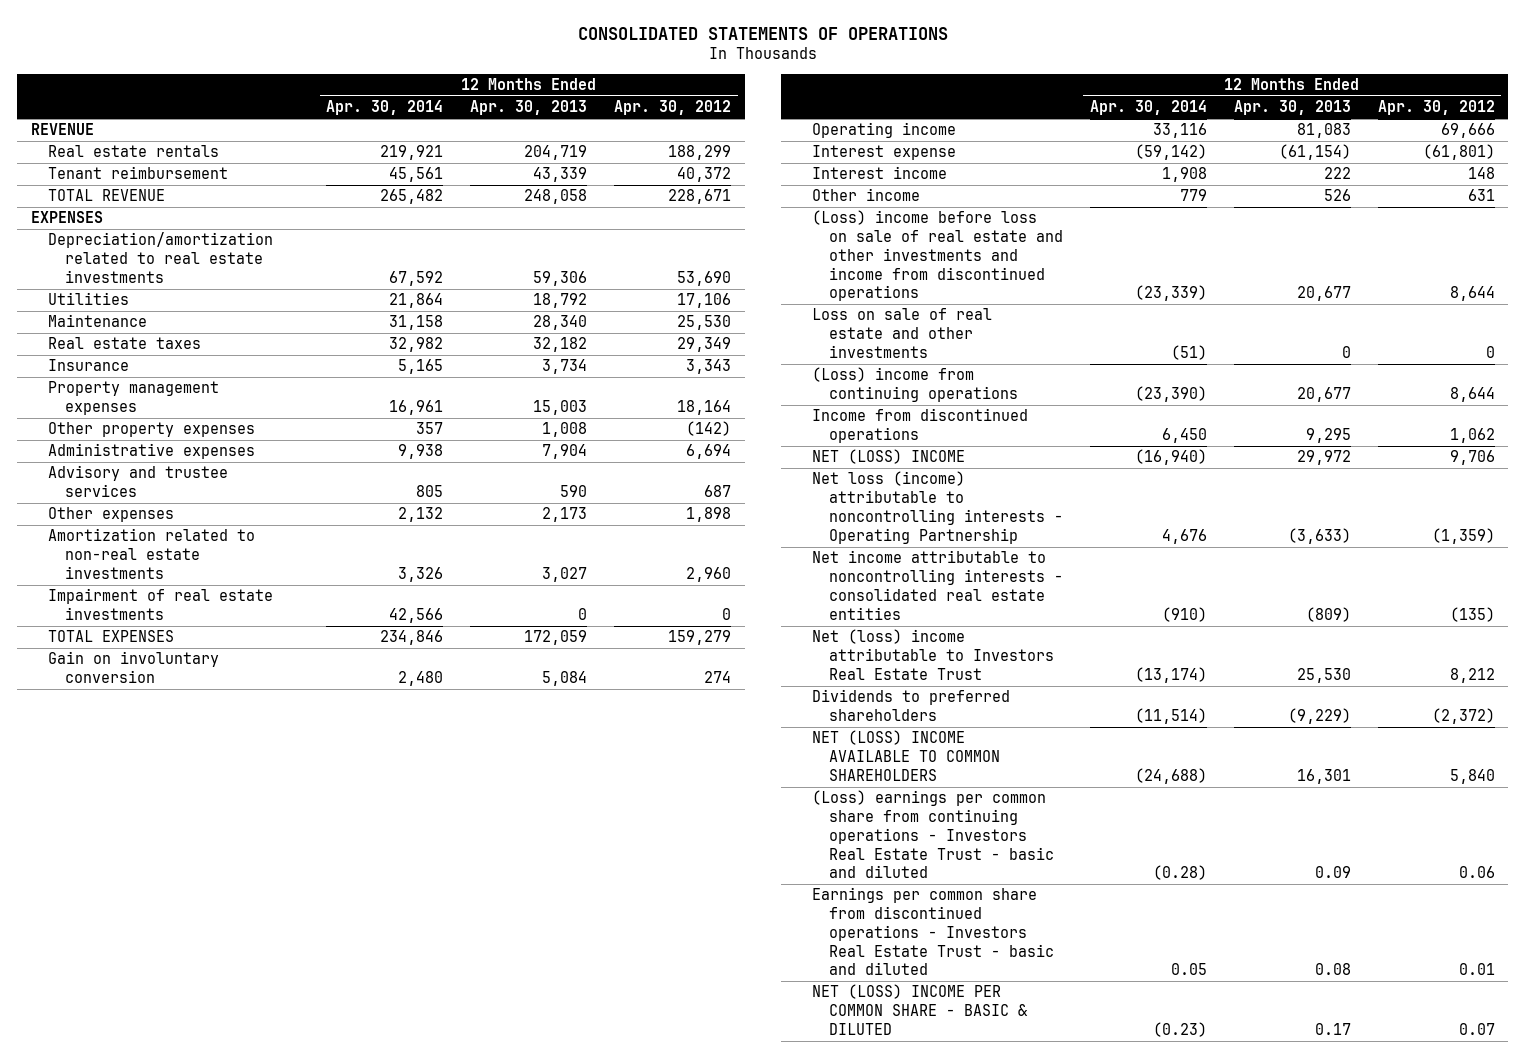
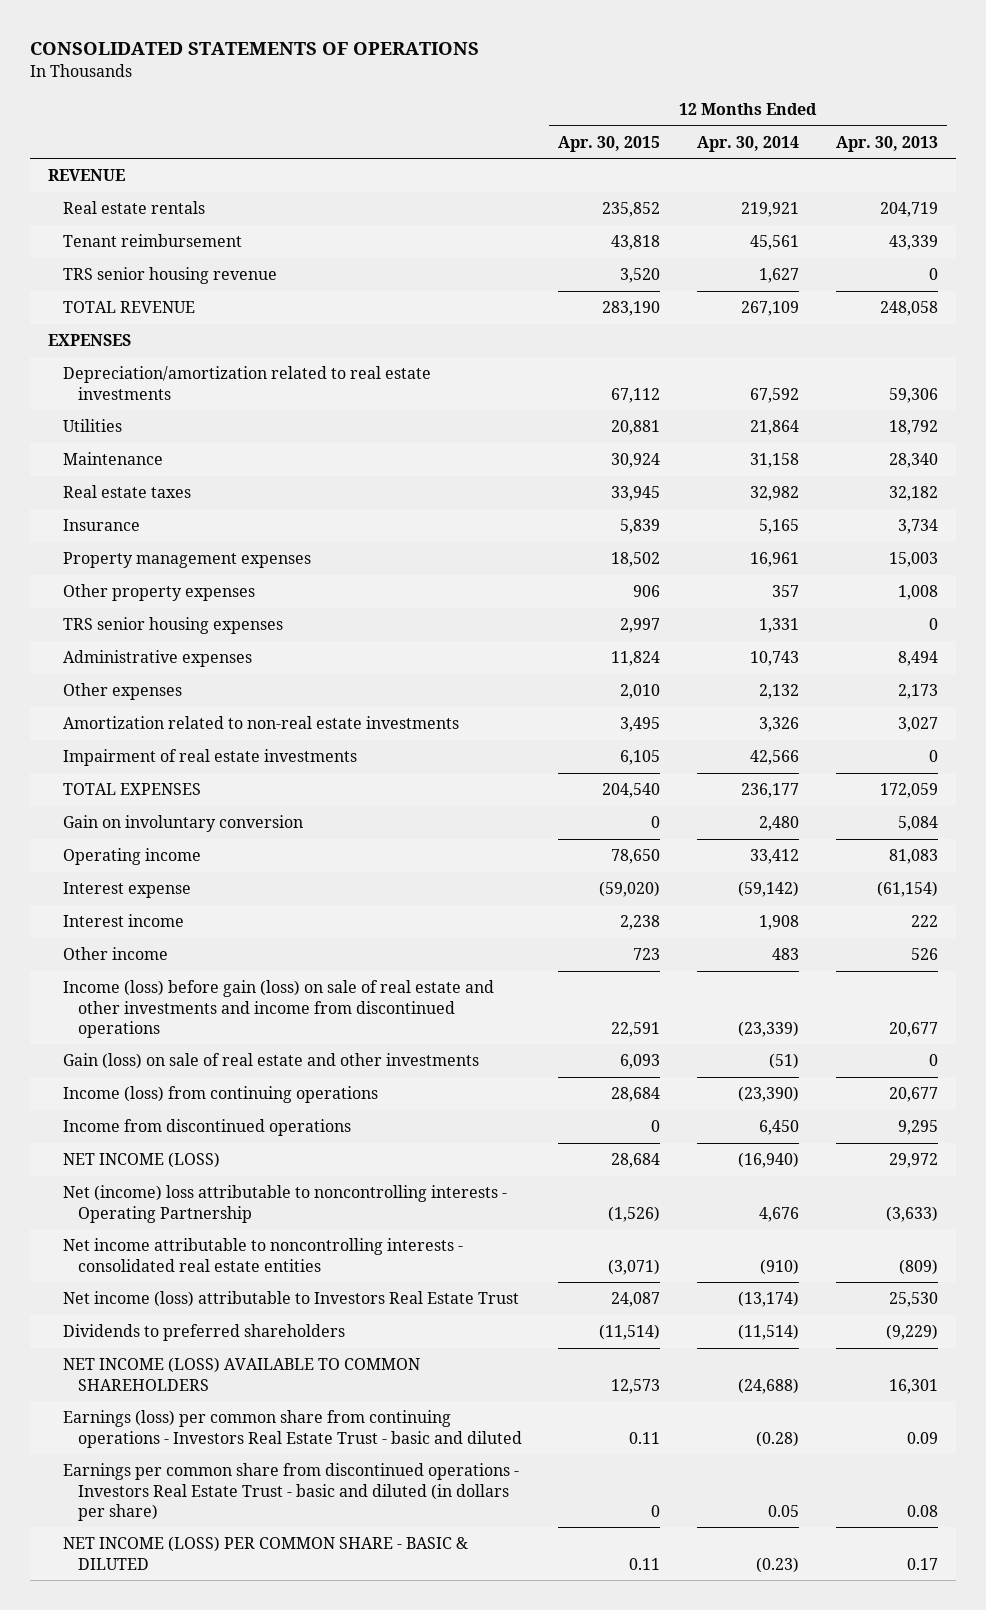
- | 12 Months Ended Apr. 30, 2014 | 12 Months Ended Apr. 30, 2013 | 12 Months Ended Apr. 30, 2012
+ | 12 Months Ended Apr. 30, 2015 | 12 Months Ended Apr. 30, 2014 | 12 Months Ended Apr. 30, 2013
- TOTAL REVENUE | 265,482 | 248,058 | 228,671
+ TRS senior housing revenue | 3,520 | 1,627 | 0
+ TOTAL REVENUE | 283,190 | 267,109 | 248,058
- Administrative expenses | 9,938 | 7,904 | 6,694
- Advisory and trustee services | 805 | 590 | 687
+ TRS senior housing expenses | 2,997 | 1,331 | 0
+ Administrative expenses | 11,824 | 10,743 | 8,494
- TOTAL EXPENSES | 234,846 | 172,059 | 159,279
+ TOTAL EXPENSES | 204,540 | 236,177 | 172,059
- Operating income | 33,116 | 81,083 | 69,666
+ Operating income | 78,650 | 33,412 | 81,083
- Other income | 779 | 526 | 631
- (Loss) income before loss on sale of real estate and other investments and income from discontinued operations | (23,339) | 20,677 | 8,644
- Loss on sale of real estate and other investments | (51) | 0 | 0
- (Loss) income from continuing operations | (23,390) | 20,677 | 8,644
+ Other income | 723 | 483 | 526
+ Income (loss) before gain (loss) on sale of real estate and other investments and income from discontinued operations | 22,591 | (23,339) | 20,677
+ Gain (loss) on sale of real estate and other investments | 6,093 | (51) | 0
+ Income (loss) from continuing operations | 28,684 | (23,390) | 20,677
- NET (LOSS) INCOME | (16,940) | 29,972 | 9,706
- Net loss (income) attributable to noncontrolling interests - Operating Partnership | 4,676 | (3,633) | (1,359)
+ NET INCOME (LOSS) | 28,684 | (16,940) | 29,972
+ Net (income) loss attributable to noncontrolling interests - Operating Partnership | (1,526) | 4,676 | (3,633)
- Net (loss) income attributable to Investors Real Estate Trust | (13,174) | 25,530 | 8,212
+ Net income (loss) attributable to Investors Real Estate Trust | 24,087 | (13,174) | 25,530
- NET (LOSS) INCOME AVAILABLE TO COMMON SHAREHOLDERS | (24,688) | 16,301 | 5,840
- (Loss) earnings per common share from continuing operations - Investors Real Estate Trust - basic and diluted | (0.28) | 0.09 | 0.06
- Earnings per common share from discontinued operations - Investors Real Estate Trust - basic and diluted | 0.05 | 0.08 | 0.01
- NET (LOSS) INCOME PER COMMON SHARE - BASIC & DILUTED | (0.23) | 0.17 | 0.07
+ NET INCOME (LOSS) AVAILABLE TO COMMON SHAREHOLDERS | 12,573 | (24,688) | 16,301
+ Earnings (loss) per common share from continuing operations - Investors Real Estate Trust - basic and diluted | 0.11 | (0.28) | 0.09
+ Earnings per common share from discontinued operations - Investors Real Estate Trust - basic and diluted (in dollars per share) | 0 | 0.05 | 0.08
+ NET INCOME (LOSS) PER COMMON SHARE - BASIC & DILUTED | 0.11 | (0.23) | 0.17

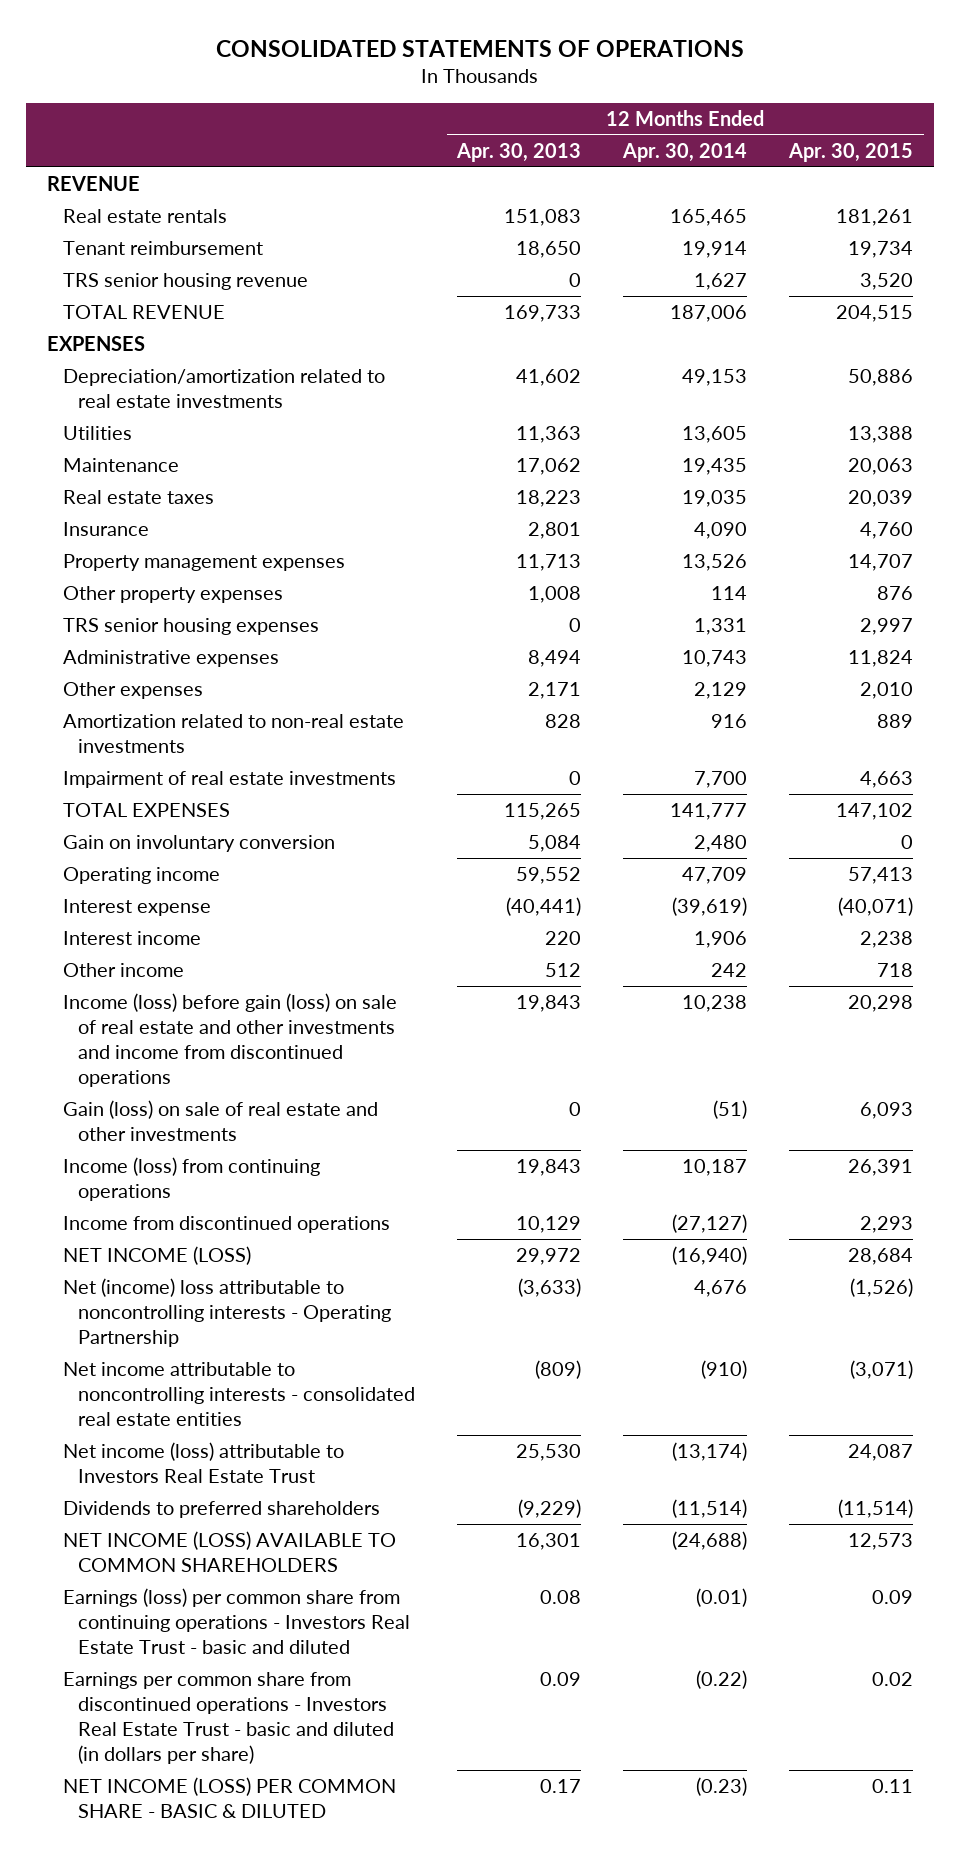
- | 12 Months Ended Apr. 30, 2015 | 12 Months Ended Apr. 30, 2014 | 12 Months Ended Apr. 30, 2013
+ | 12 Months Ended Apr. 30, 2013 | 12 Months Ended Apr. 30, 2014 | 12 Months Ended Apr. 30, 2015
- Real estate rentals | 235,852 | 219,921 | 204,719
- Tenant reimbursement | 43,818 | 45,561 | 43,339
+ Real estate rentals | 151,083 | 165,465 | 181,261
+ Tenant reimbursement | 18,650 | 19,914 | 19,734
- TOTAL REVENUE | 283,190 | 267,109 | 248,058
+ TOTAL REVENUE | 169,733 | 187,006 | 204,515
- Depreciation/amortization related to real estate investments | 67,112 | 67,592 | 59,306
- Utilities | 20,881 | 21,864 | 18,792
- Maintenance | 30,924 | 31,158 | 28,340
- Real estate taxes | 33,945 | 32,982 | 32,182
- Insurance | 5,839 | 5,165 | 3,734
- Property management expenses | 18,502 | 16,961 | 15,003
- Other property expenses | 906 | 357 | 1,008
+ Depreciation/amortization related to real estate investments | 41,602 | 49,153 | 50,886
+ Utilities | 11,363 | 13,605 | 13,388
+ Maintenance | 17,062 | 19,435 | 20,063
+ Real estate taxes | 18,223 | 19,035 | 20,039
+ Insurance | 2,801 | 4,090 | 4,760
+ Property management expenses | 11,713 | 13,526 | 14,707
+ Other property expenses | 1,008 | 114 | 876
- Other expenses | 2,010 | 2,132 | 2,173
- Amortization related to non-real estate investments | 3,495 | 3,326 | 3,027
- Impairment of real estate investments | 6,105 | 42,566 | 0
- TOTAL EXPENSES | 204,540 | 236,177 | 172,059
+ Other expenses | 2,171 | 2,129 | 2,010
+ Amortization related to non-real estate investments | 828 | 916 | 889
+ Impairment of real estate investments | 0 | 7,700 | 4,663
+ TOTAL EXPENSES | 115,265 | 141,777 | 147,102
- Operating income | 78,650 | 33,412 | 81,083
- Interest expense | (59,020) | (59,142) | (61,154)
- Interest income | 2,238 | 1,908 | 222
- Other income | 723 | 483 | 526
- Income (loss) before gain (loss) on sale of real estate and other investments and income from discontinued operations | 22,591 | (23,339) | 20,677
+ Operating income | 59,552 | 47,709 | 57,413
+ Interest expense | (40,441) | (39,619) | (40,071)
+ Interest income | 220 | 1,906 | 2,238
+ Other income | 512 | 242 | 718
+ Income (loss) before gain (loss) on sale of real estate and other investments and income from discontinued operations | 19,843 | 10,238 | 20,298
- Income (loss) from continuing operations | 28,684 | (23,390) | 20,677
- Income from discontinued operations | 0 | 6,450 | 9,295
+ Income (loss) from continuing operations | 19,843 | 10,187 | 26,391
+ Income from discontinued operations | 10,129 | (27,127) | 2,293
- Earnings (loss) per common share from continuing operations - Investors Real Estate Trust - basic and diluted | 0.11 | (0.28) | 0.09
- Earnings per common share from discontinued operations - Investors Real Estate Trust - basic and diluted (in dollars per share) | 0 | 0.05 | 0.08
+ Earnings (loss) per common share from continuing operations - Investors Real Estate Trust - basic and diluted | 0.08 | (0.01) | 0.09
+ Earnings per common share from discontinued operations - Investors Real Estate Trust - basic and diluted (in dollars per share) | 0.09 | (0.22) | 0.02

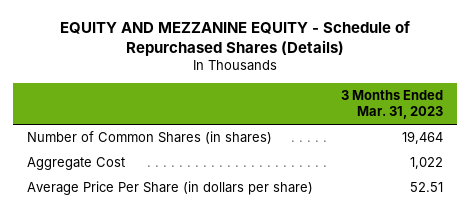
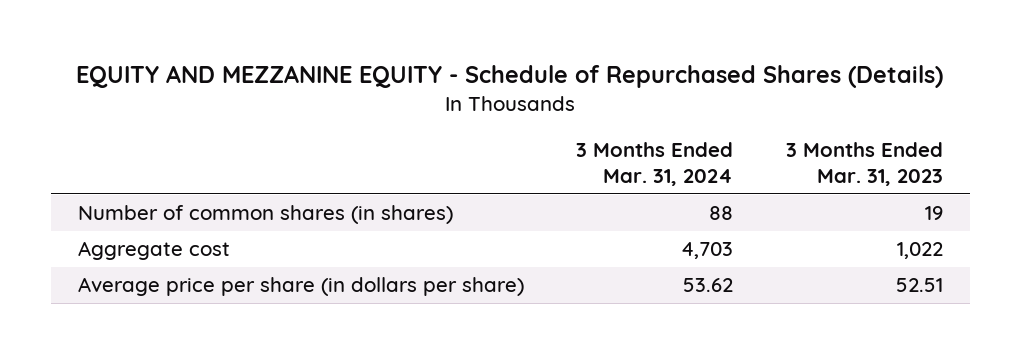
- | 3 Months Ended Mar. 31, 2023
+ | 3 Months Ended Mar. 31, 2024 | 3 Months Ended Mar. 31, 2023
- Number of Common Shares (in shares) | 19,464
- Aggregate Cost | 1,022
- Average Price Per Share (in dollars per share) | 52.51
+ Number of common shares (in shares) | 88 | 19
+ Aggregate cost | 4,703 | 1,022
+ Average price per share (in dollars per share) | 53.62 | 52.51

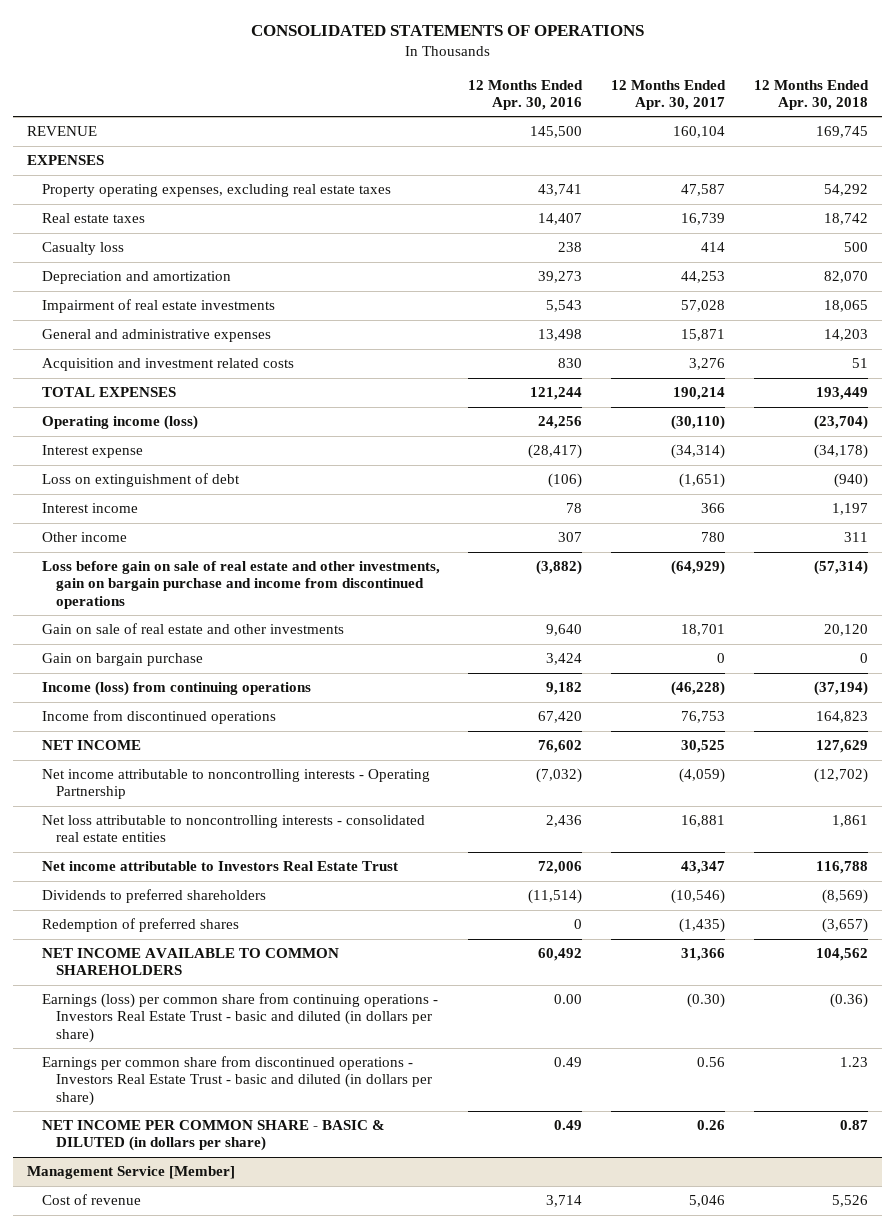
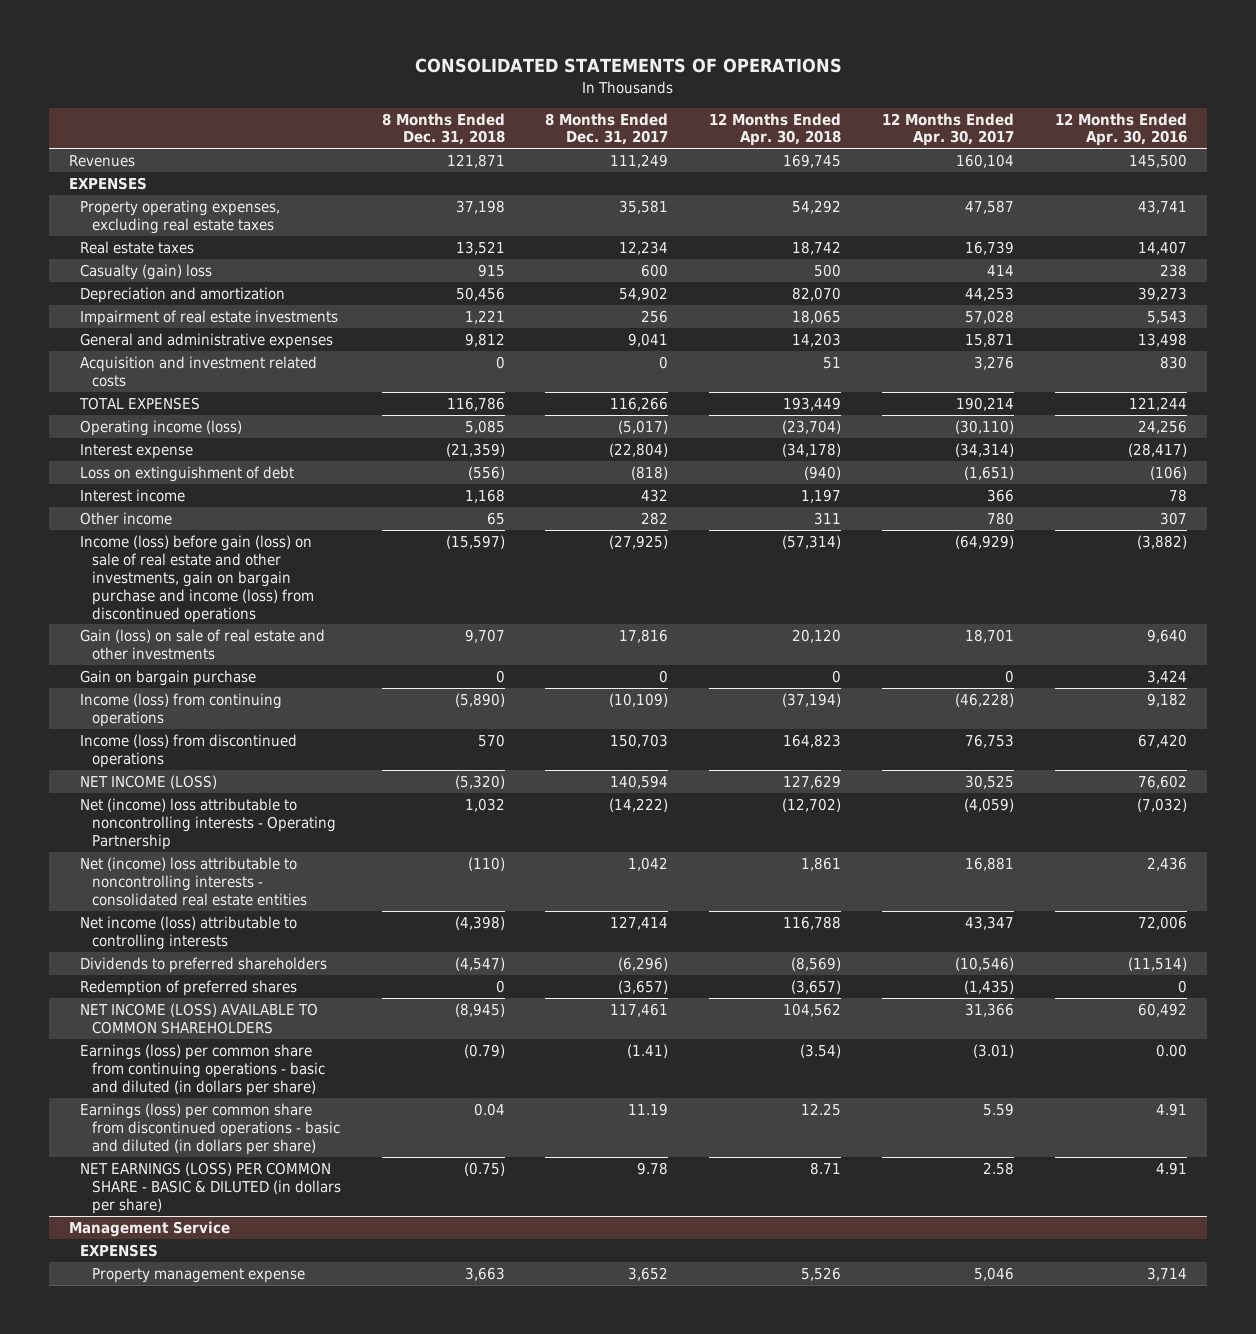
- | 12 Months Ended Apr. 30, 2016 | 12 Months Ended Apr. 30, 2017 | 12 Months Ended Apr. 30, 2018
+ | 8 Months Ended Dec. 31, 2018 | 8 Months Ended Dec. 31, 2017 | 12 Months Ended Apr. 30, 2018 | 12 Months Ended Apr. 30, 2017 | 12 Months Ended Apr. 30, 2016
- REVENUE | 145,500 | 160,104 | 169,745
+ Revenues | 121,871 | 111,249 | 169,745 | 160,104 | 145,500
- Casualty loss | 238 | 414 | 500
+ Casualty (gain) loss | 915 | 600 | 500 | 414 | 238
- Loss before gain on sale of real estate and other investments, gain on bargain purchase and income from discontinued operations | (3,882) | (64,929) | (57,314)
- Gain on sale of real estate and other investments | 9,640 | 18,701 | 20,120
+ Income (loss) before gain (loss) on sale of real estate and other investments, gain on bargain purchase and income (loss) from discontinued operations | (15,597) | (27,925) | (57,314) | (64,929) | (3,882)
+ Gain (loss) on sale of real estate and other investments | 9,707 | 17,816 | 20,120 | 18,701 | 9,640
- Income from discontinued operations | 67,420 | 76,753 | 164,823
- NET INCOME | 76,602 | 30,525 | 127,629
- Net income attributable to noncontrolling interests - Operating Partnership | (7,032) | (4,059) | (12,702)
- Net loss attributable to noncontrolling interests - consolidated real estate entities | 2,436 | 16,881 | 1,861
- Net income attributable to Investors Real Estate Trust | 72,006 | 43,347 | 116,788
+ Income (loss) from discontinued operations | 570 | 150,703 | 164,823 | 76,753 | 67,420
+ NET INCOME (LOSS) | (5,320) | 140,594 | 127,629 | 30,525 | 76,602
+ Net (income) loss attributable to noncontrolling interests - Operating Partnership | 1,032 | (14,222) | (12,702) | (4,059) | (7,032)
+ Net (income) loss attributable to noncontrolling interests - consolidated real estate entities | (110) | 1,042 | 1,861 | 16,881 | 2,436
+ Net income (loss) attributable to controlling interests | (4,398) | 127,414 | 116,788 | 43,347 | 72,006
- NET INCOME AVAILABLE TO COMMON SHAREHOLDERS | 60,492 | 31,366 | 104,562
- Earnings (loss) per common share from continuing operations - Investors Real Estate Trust - basic and diluted (in dollars per share) | 0.00 | (0.30) | (0.36)
- Earnings per common share from discontinued operations - Investors Real Estate Trust - basic and diluted (in dollars per share) | 0.49 | 0.56 | 1.23
- NET INCOME PER COMMON SHARE - BASIC & DILUTED (in dollars per share) | 0.49 | 0.26 | 0.87
- Management Service [Member]
- Cost of revenue | 3,714 | 5,046 | 5,526
+ NET INCOME (LOSS) AVAILABLE TO COMMON SHAREHOLDERS | (8,945) | 117,461 | 104,562 | 31,366 | 60,492
+ Earnings (loss) per common share from continuing operations - basic and diluted (in dollars per share) | (0.79) | (1.41) | (3.54) | (3.01) | 0.00
+ Earnings (loss) per common share from discontinued operations - basic and diluted (in dollars per share) | 0.04 | 11.19 | 12.25 | 5.59 | 4.91
+ NET EARNINGS (LOSS) PER COMMON SHARE - BASIC & DILUTED (in dollars per share) | (0.75) | 9.78 | 8.71 | 2.58 | 4.91
+ Management Service
+ EXPENSES
+ Property management expense | 3,663 | 3,652 | 5,526 | 5,046 | 3,714

